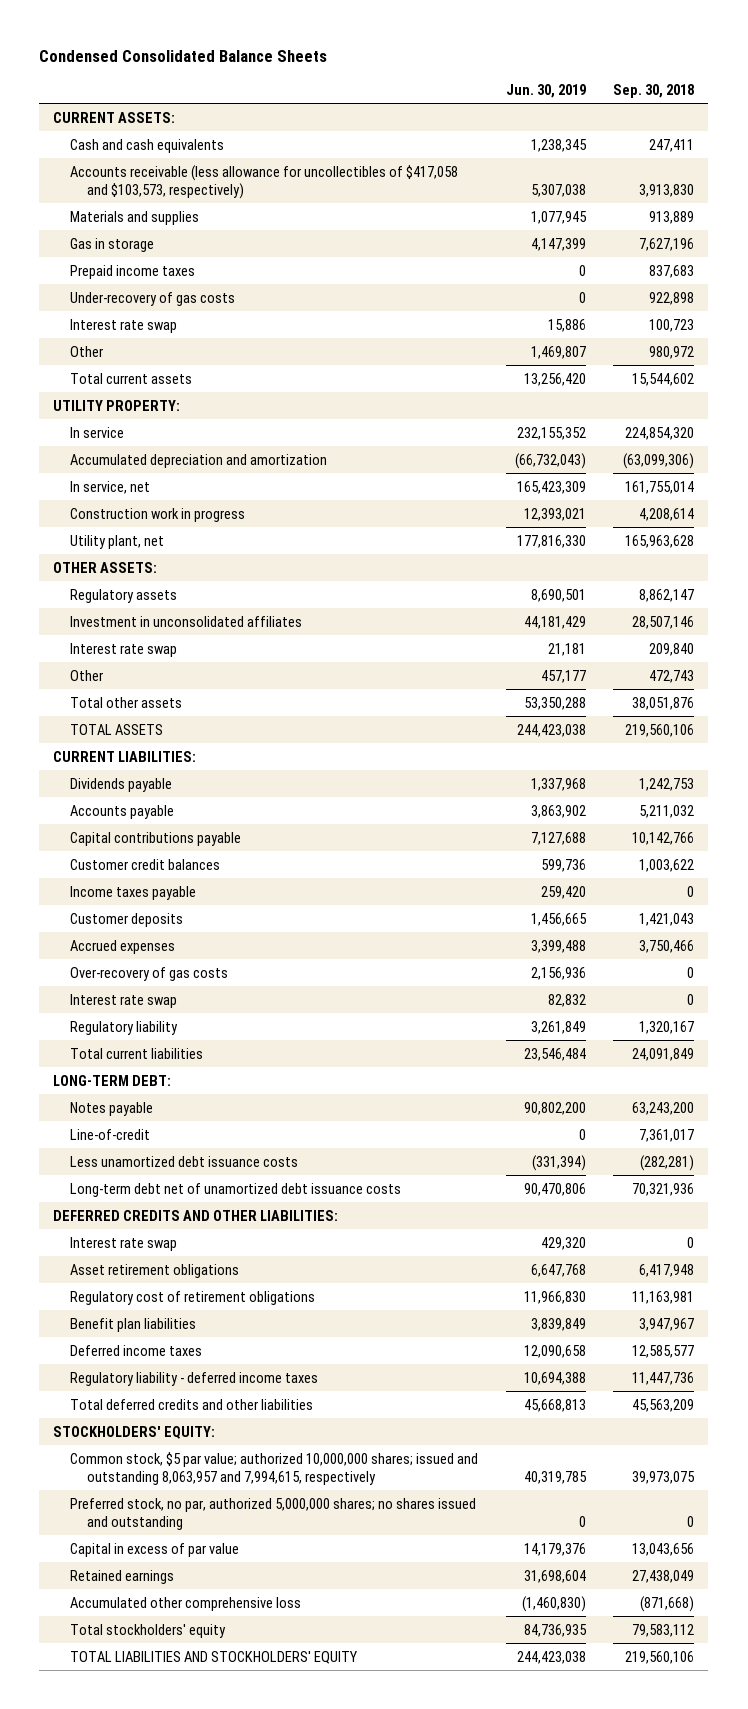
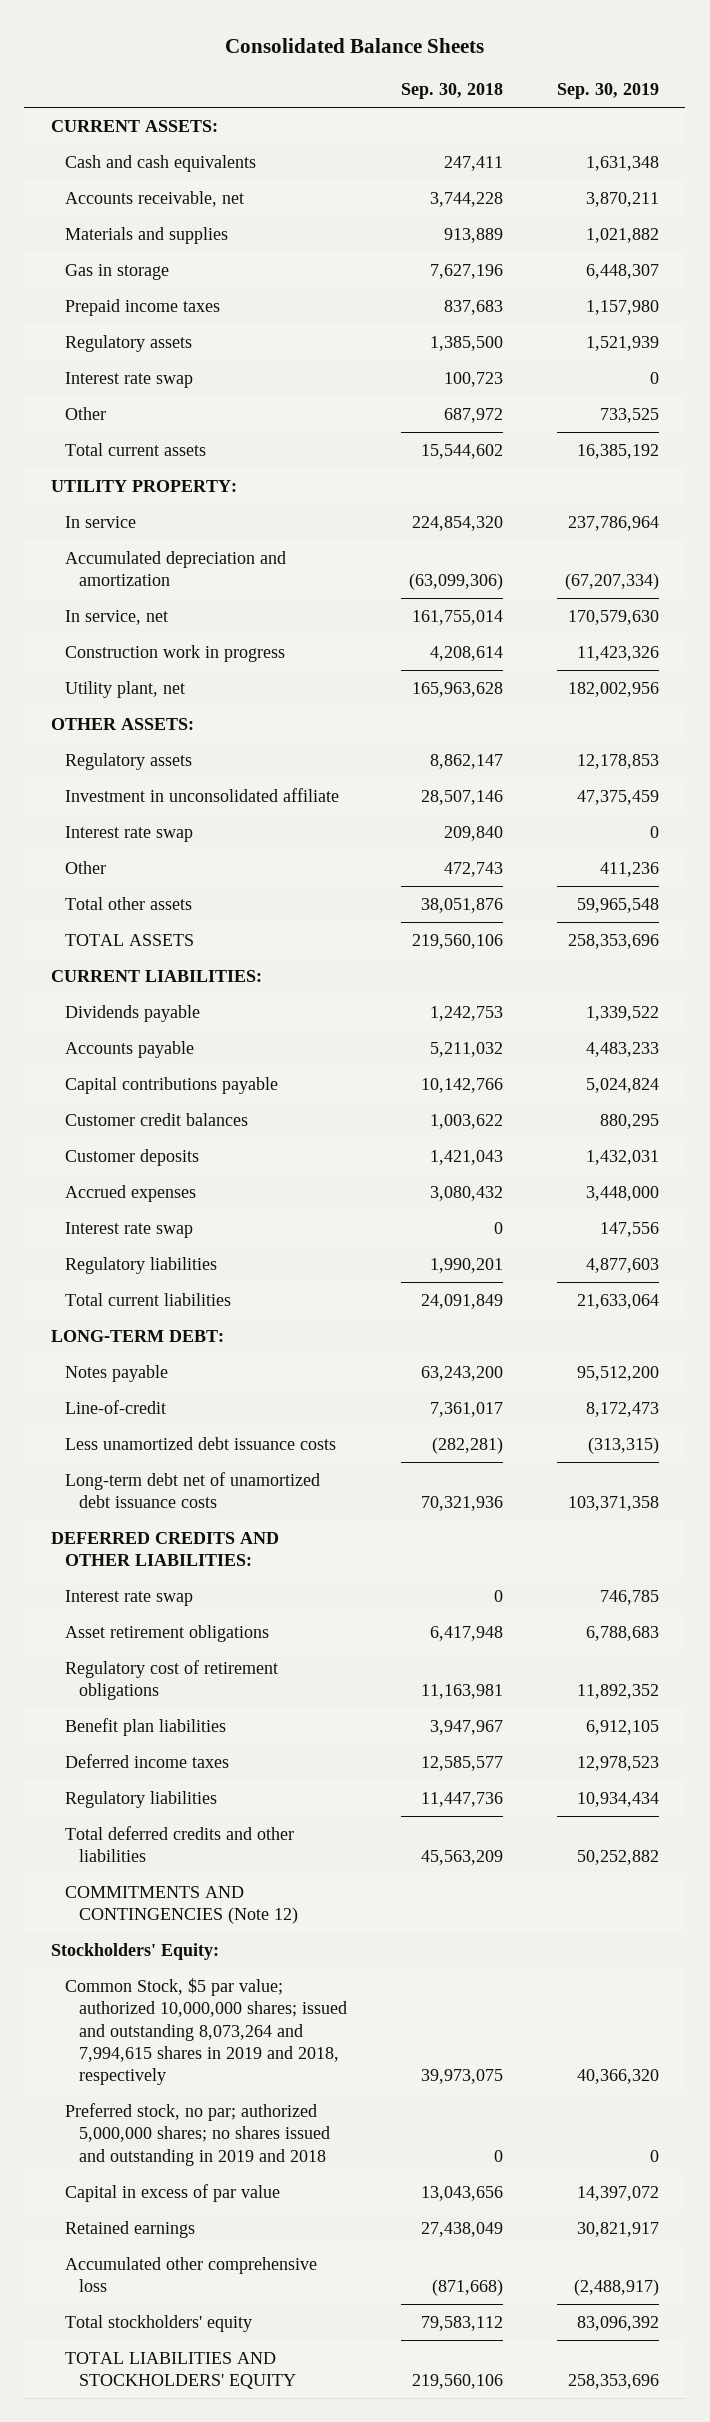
- Condensed Consolidated Balance Sheets
+ Consolidated Balance Sheets
- | Jun. 30, 2019 | Sep. 30, 2018
+ | Sep. 30, 2018 | Sep. 30, 2019
- Accounts receivable (less allowance for uncollectibles of $417,058 and $103,573, respectively) | 5,307,038 | 3,913,830
+ Accounts receivable, net | 3,744,228 | 3,870,211
- Under-recovery of gas costs | 0 | 922,898
+ Regulatory assets | 1,385,500 | 1,521,939
- Other | 1,469,807 | 980,972
+ Other | 687,972 | 733,525
- Investment in unconsolidated affiliates | 44,181,429 | 28,507,146
+ Investment in unconsolidated affiliate | 28,507,146 | 47,375,459
- Income taxes payable | 259,420 | 0
- Accrued expenses | 3,399,488 | 3,750,466
- Over-recovery of gas costs | 2,156,936 | 0
+ Accrued expenses | 3,080,432 | 3,448,000
- Regulatory liability | 3,261,849 | 1,320,167
+ Regulatory liabilities | 1,990,201 | 4,877,603
- Regulatory liability - deferred income taxes | 10,694,388 | 11,447,736
+ Regulatory liabilities | 11,447,736 | 10,934,434
- STOCKHOLDERS' EQUITY:
- Common stock, $5 par value; authorized 10,000,000 shares; issued and outstanding 8,063,957 and 7,994,615, respectively | 40,319,785 | 39,973,075
- Preferred stock, no par, authorized 5,000,000 shares; no shares issued and outstanding | 0 | 0
+ COMMITMENTS AND CONTINGENCIES (Note 12)
+ Stockholders' Equity:
+ Common Stock, $5 par value; authorized 10,000,000 shares; issued and outstanding 8,073,264 and 7,994,615 shares in 2019 and 2018, respectively | 39,973,075 | 40,366,320
+ Preferred stock, no par; authorized 5,000,000 shares; no shares issued and outstanding in 2019 and 2018 | 0 | 0

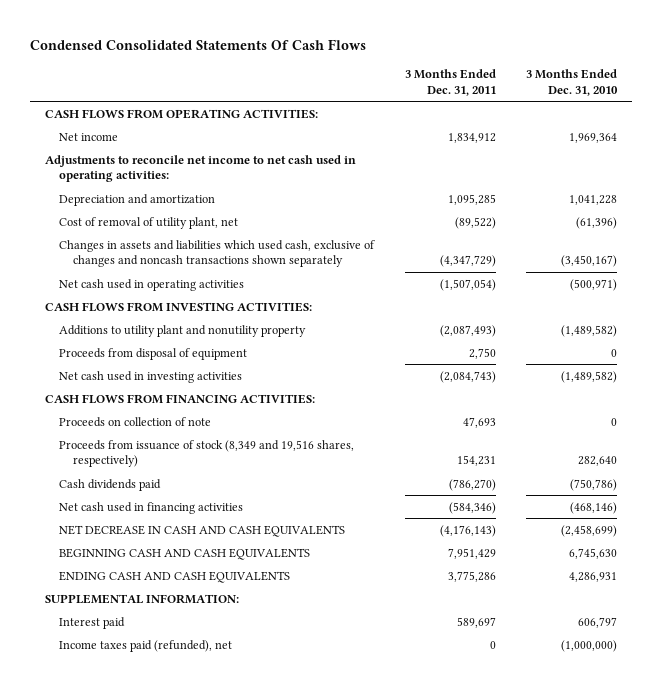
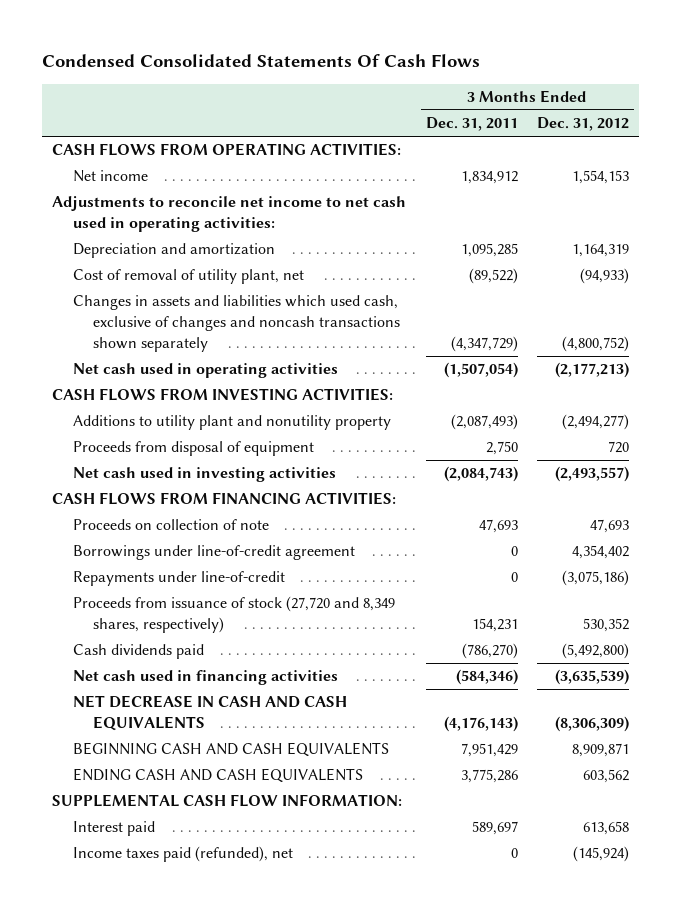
- | 3 Months Ended Dec. 31, 2011 | 3 Months Ended Dec. 31, 2010
+ | 3 Months Ended Dec. 31, 2011 | 3 Months Ended Dec. 31, 2012
- Proceeds from issuance of stock (8,349 and 19,516 shares, respectively) | 154,231 | 282,640
+ Borrowings under line-of-credit agreement | 0 | 4,354,402
+ Repayments under line-of-credit | 0 | (3,075,186)
+ Proceeds from issuance of stock (27,720 and 8,349 shares, respectively) | 154,231 | 530,352
- SUPPLEMENTAL INFORMATION:
+ SUPPLEMENTAL CASH FLOW INFORMATION:

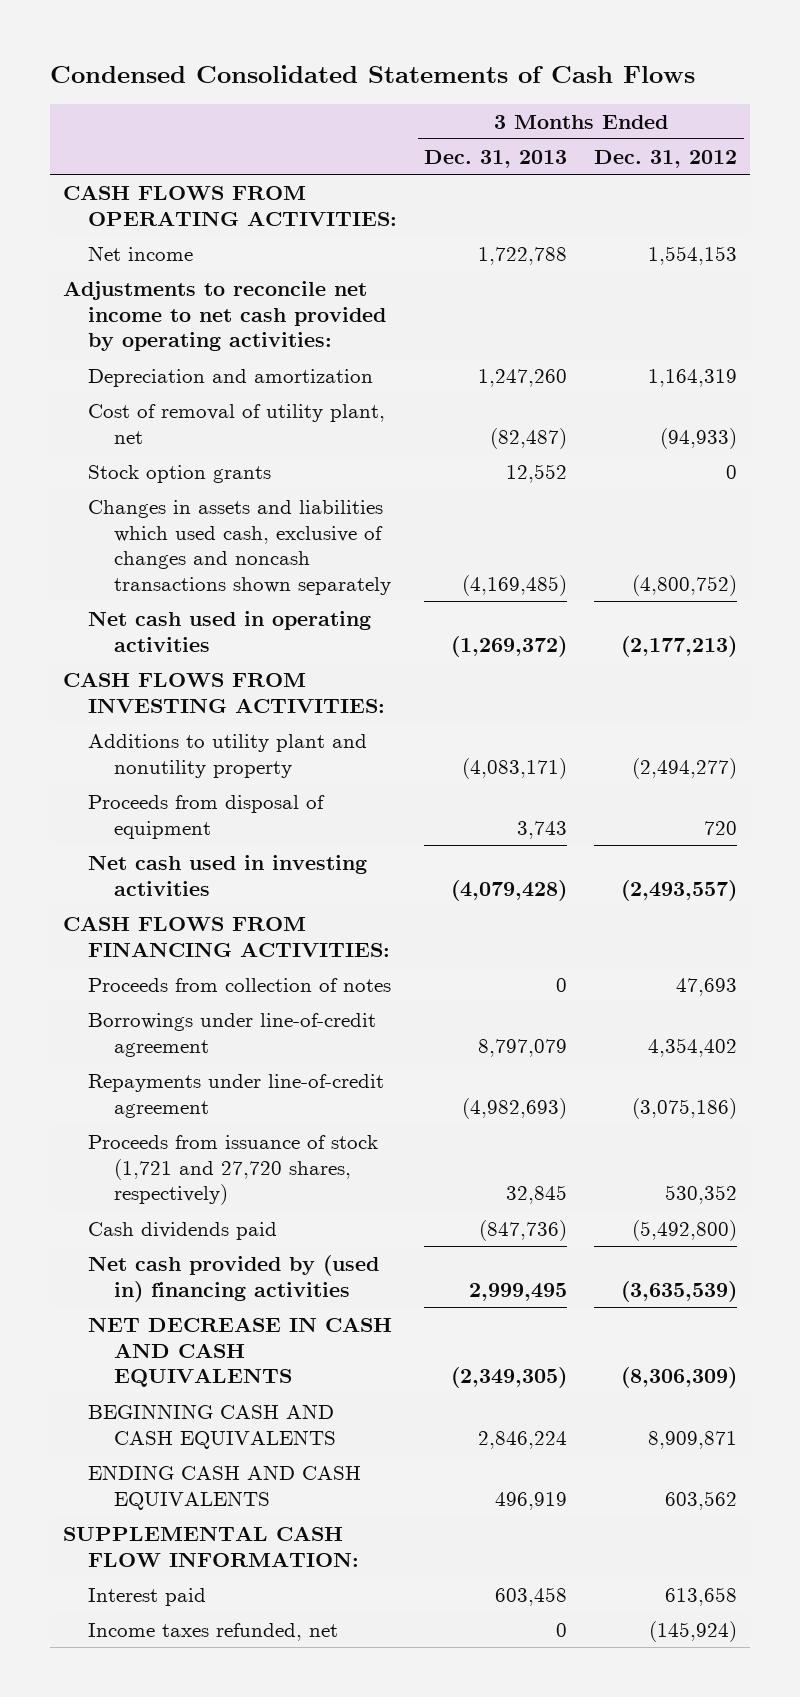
- Condensed Consolidated Statements Of Cash Flows
+ Condensed Consolidated Statements of Cash Flows
- | 3 Months Ended Dec. 31, 2011 | 3 Months Ended Dec. 31, 2012
+ | 3 Months Ended Dec. 31, 2013 | 3 Months Ended Dec. 31, 2012
- Adjustments to reconcile net income to net cash used in operating activities:
+ Adjustments to reconcile net income to net cash provided by operating activities:
+ Stock option grants | 12,552 | 0
- Proceeds on collection of note | 47,693 | 47,693
+ Proceeds from collection of notes | 0 | 47,693
- Repayments under line-of-credit | 0 | (3,075,186)
- Proceeds from issuance of stock (27,720 and 8,349 shares, respectively) | 154,231 | 530,352
+ Repayments under line-of-credit agreement | (4,982,693) | (3,075,186)
+ Proceeds from issuance of stock (1,721 and 27,720 shares, respectively) | 32,845 | 530,352
- Net cash used in financing activities | (584,346) | (3,635,539)
+ Net cash provided by (used in) financing activities | 2,999,495 | (3,635,539)
- Income taxes paid (refunded), net | 0 | (145,924)
+ Income taxes refunded, net | 0 | (145,924)

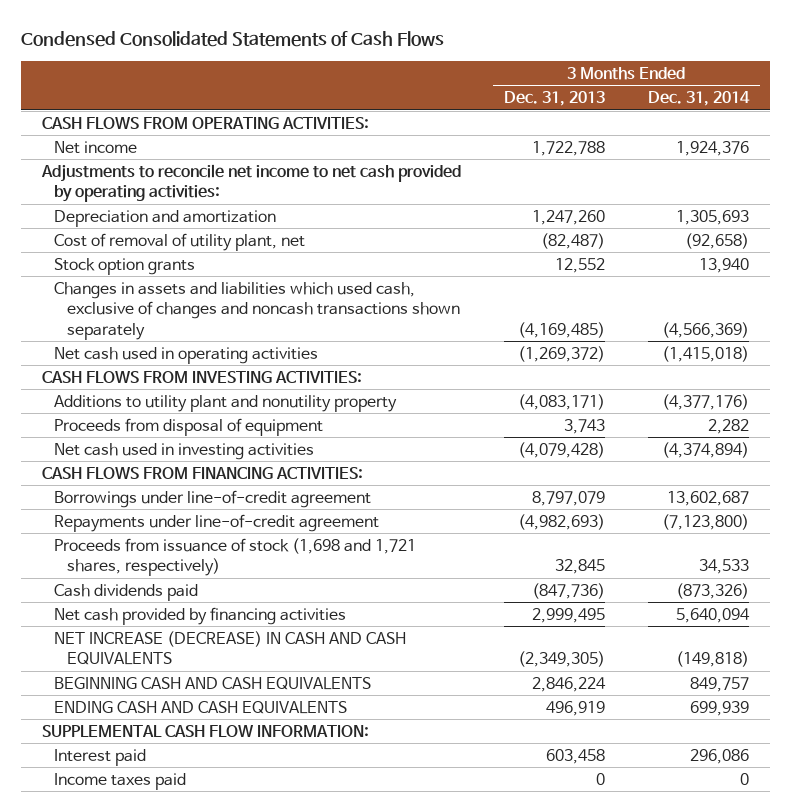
- | 3 Months Ended Dec. 31, 2013 | 3 Months Ended Dec. 31, 2012
+ | 3 Months Ended Dec. 31, 2013 | 3 Months Ended Dec. 31, 2014
- Proceeds from collection of notes | 0 | 47,693
- Proceeds from issuance of stock (1,721 and 27,720 shares, respectively) | 32,845 | 530,352
+ Proceeds from issuance of stock (1,698 and 1,721 shares, respectively) | 32,845 | 34,533
- Net cash provided by (used in) financing activities | 2,999,495 | (3,635,539)
- NET DECREASE IN CASH AND CASH EQUIVALENTS | (2,349,305) | (8,306,309)
+ Net cash provided by financing activities | 2,999,495 | 5,640,094
+ NET INCREASE (DECREASE) IN CASH AND CASH EQUIVALENTS | (2,349,305) | (149,818)
- Income taxes refunded, net | 0 | (145,924)
+ Income taxes paid | 0 | 0

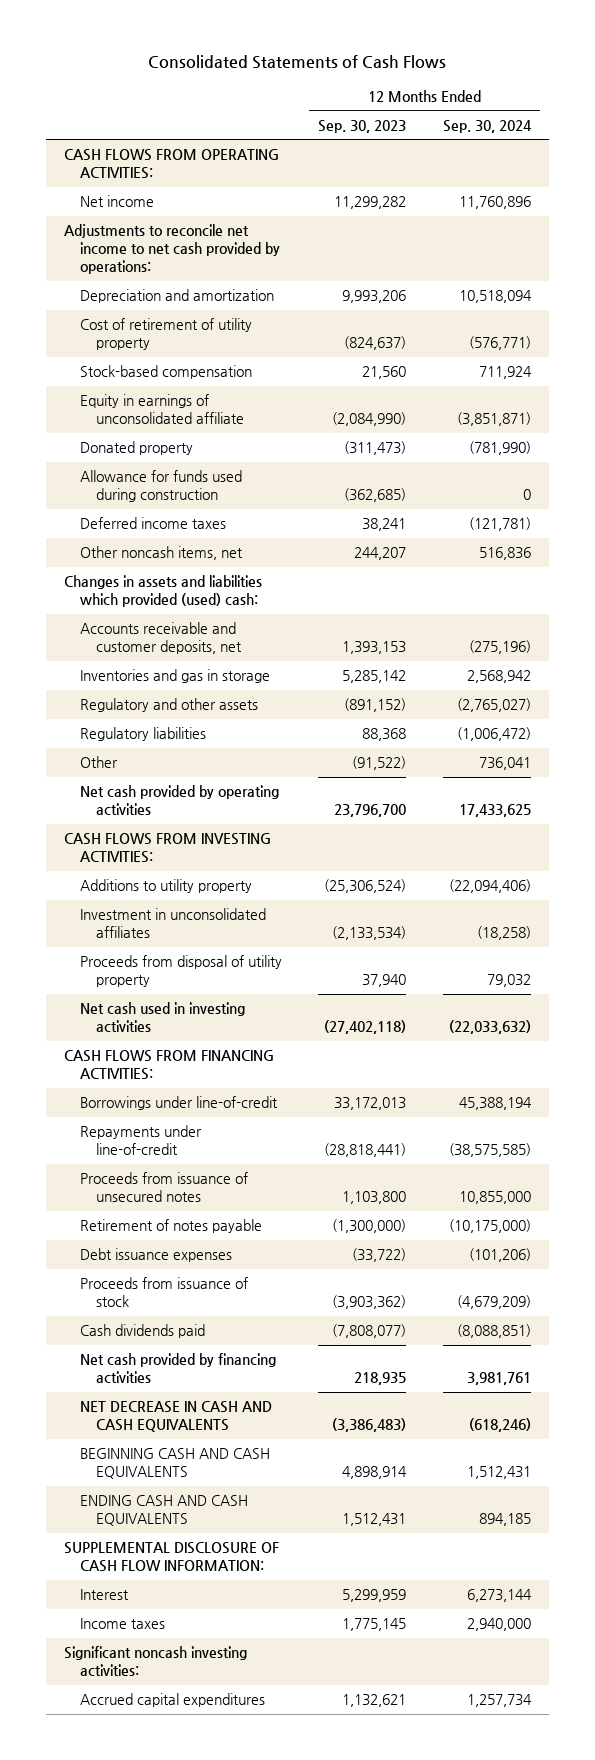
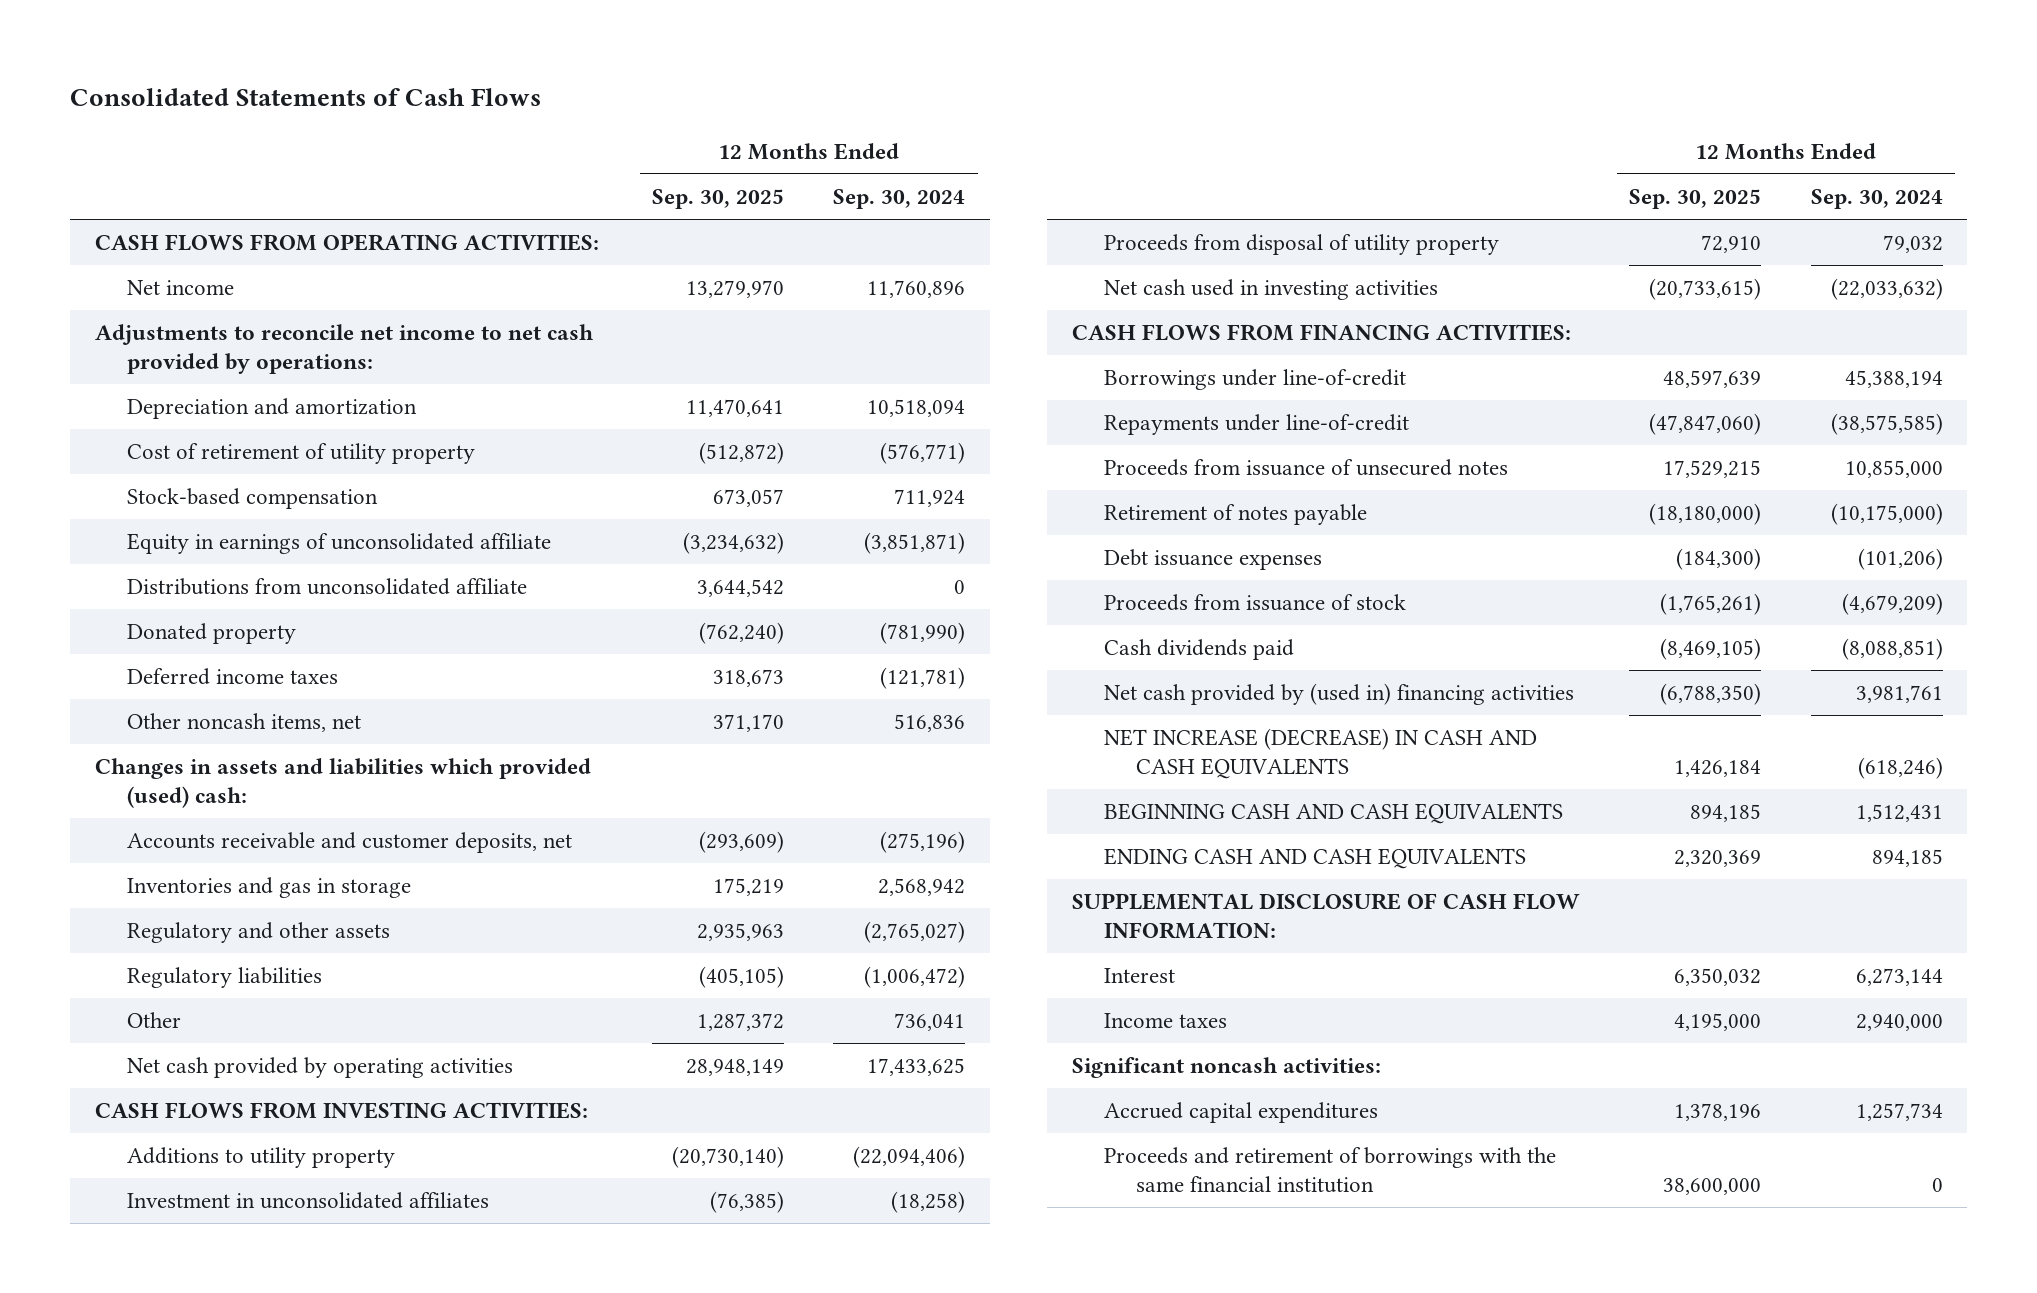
- | 12 Months Ended Sep. 30, 2023 | 12 Months Ended Sep. 30, 2024
+ | 12 Months Ended Sep. 30, 2025 | 12 Months Ended Sep. 30, 2024
+ Distributions from unconsolidated affiliate | 3,644,542 | 0
- Allowance for funds used during construction | (362,685) | 0
- Net cash provided by financing activities | 218,935 | 3,981,761
- NET DECREASE IN CASH AND CASH EQUIVALENTS | (3,386,483) | (618,246)
+ Net cash provided by (used in) financing activities | (6,788,350) | 3,981,761
+ NET INCREASE (DECREASE) IN CASH AND CASH EQUIVALENTS | 1,426,184 | (618,246)
- Significant noncash investing activities:
+ Significant noncash activities:
+ Proceeds and retirement of borrowings with the same financial institution | 38,600,000 | 0

